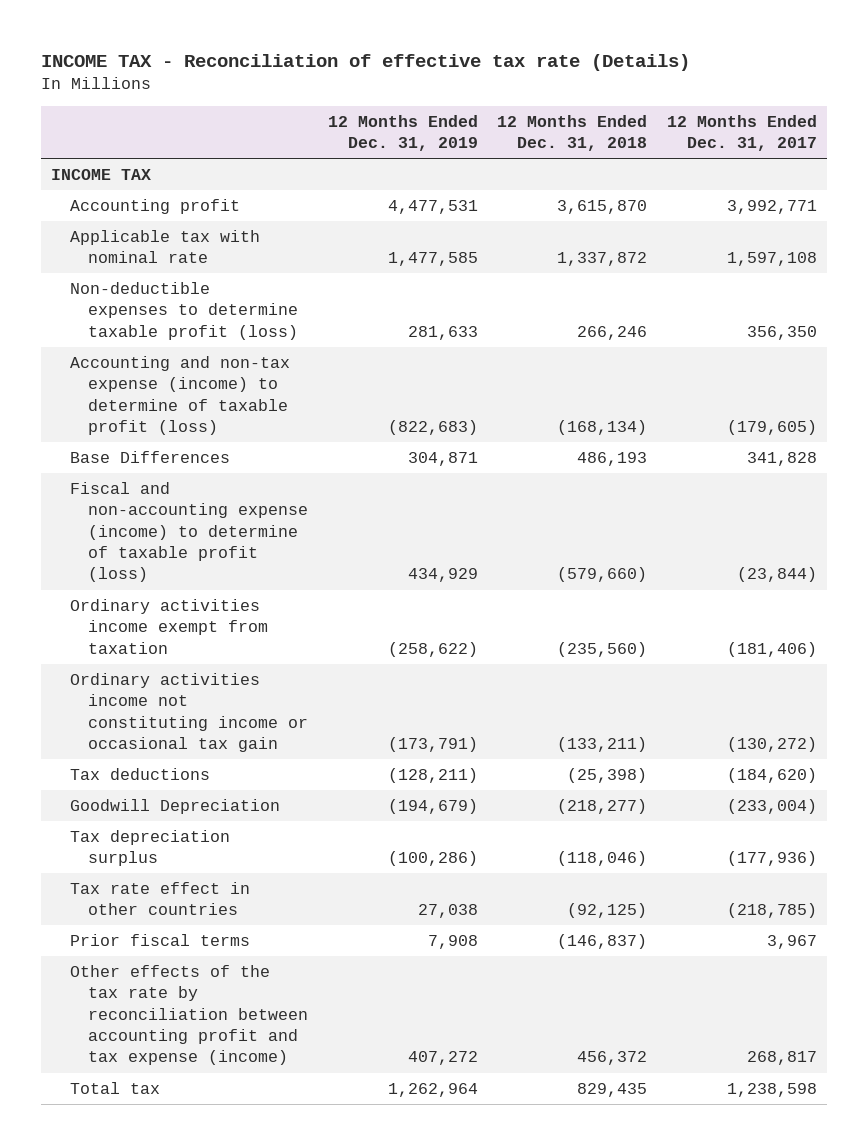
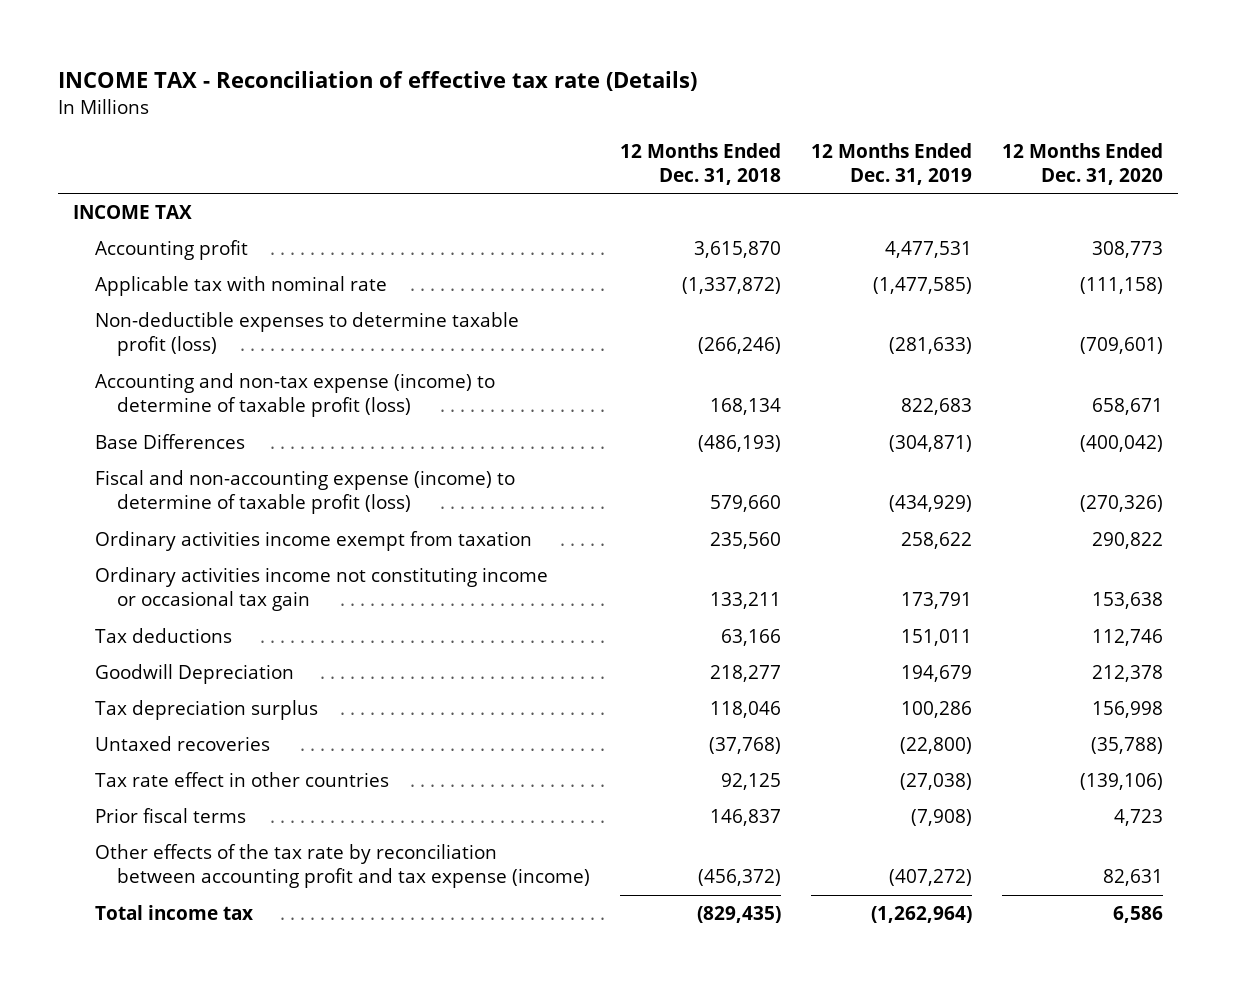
- | 12 Months Ended Dec. 31, 2019 | 12 Months Ended Dec. 31, 2018 | 12 Months Ended Dec. 31, 2017
+ | 12 Months Ended Dec. 31, 2018 | 12 Months Ended Dec. 31, 2019 | 12 Months Ended Dec. 31, 2020
- Applicable tax with nominal rate | 1,477,585 | 1,337,872 | 1,597,108
- Non-deductible expenses to determine taxable profit (loss) | 281,633 | 266,246 | 356,350
- Accounting and non-tax expense (income) to determine of taxable profit (loss) | (822,683) | (168,134) | (179,605)
- Base Differences | 304,871 | 486,193 | 341,828
- Fiscal and non-accounting expense (income) to determine of taxable profit (loss) | 434,929 | (579,660) | (23,844)
- Ordinary activities income exempt from taxation | (258,622) | (235,560) | (181,406)
- Ordinary activities income not constituting income or occasional tax gain | (173,791) | (133,211) | (130,272)
- Tax deductions | (128,211) | (25,398) | (184,620)
- Goodwill Depreciation | (194,679) | (218,277) | (233,004)
- Tax depreciation surplus | (100,286) | (118,046) | (177,936)
- Tax rate effect in other countries | 27,038 | (92,125) | (218,785)
- Prior fiscal terms | 7,908 | (146,837) | 3,967
- Other effects of the tax rate by reconciliation between accounting profit and tax expense (income) | 407,272 | 456,372 | 268,817
- Total tax | 1,262,964 | 829,435 | 1,238,598
+ Applicable tax with nominal rate | (1,337,872) | (1,477,585) | (111,158)
+ Non-deductible expenses to determine taxable profit (loss) | (266,246) | (281,633) | (709,601)
+ Accounting and non-tax expense (income) to determine of taxable profit (loss) | 168,134 | 822,683 | 658,671
+ Base Differences | (486,193) | (304,871) | (400,042)
+ Fiscal and non-accounting expense (income) to determine of taxable profit (loss) | 579,660 | (434,929) | (270,326)
+ Ordinary activities income exempt from taxation | 235,560 | 258,622 | 290,822
+ Ordinary activities income not constituting income or occasional tax gain | 133,211 | 173,791 | 153,638
+ Tax deductions | 63,166 | 151,011 | 112,746
+ Goodwill Depreciation | 218,277 | 194,679 | 212,378
+ Tax depreciation surplus | 118,046 | 100,286 | 156,998
+ Untaxed recoveries | (37,768) | (22,800) | (35,788)
+ Tax rate effect in other countries | 92,125 | (27,038) | (139,106)
+ Prior fiscal terms | 146,837 | (7,908) | 4,723
+ Other effects of the tax rate by reconciliation between accounting profit and tax expense (income) | (456,372) | (407,272) | 82,631
+ Total income tax | (829,435) | (1,262,964) | 6,586

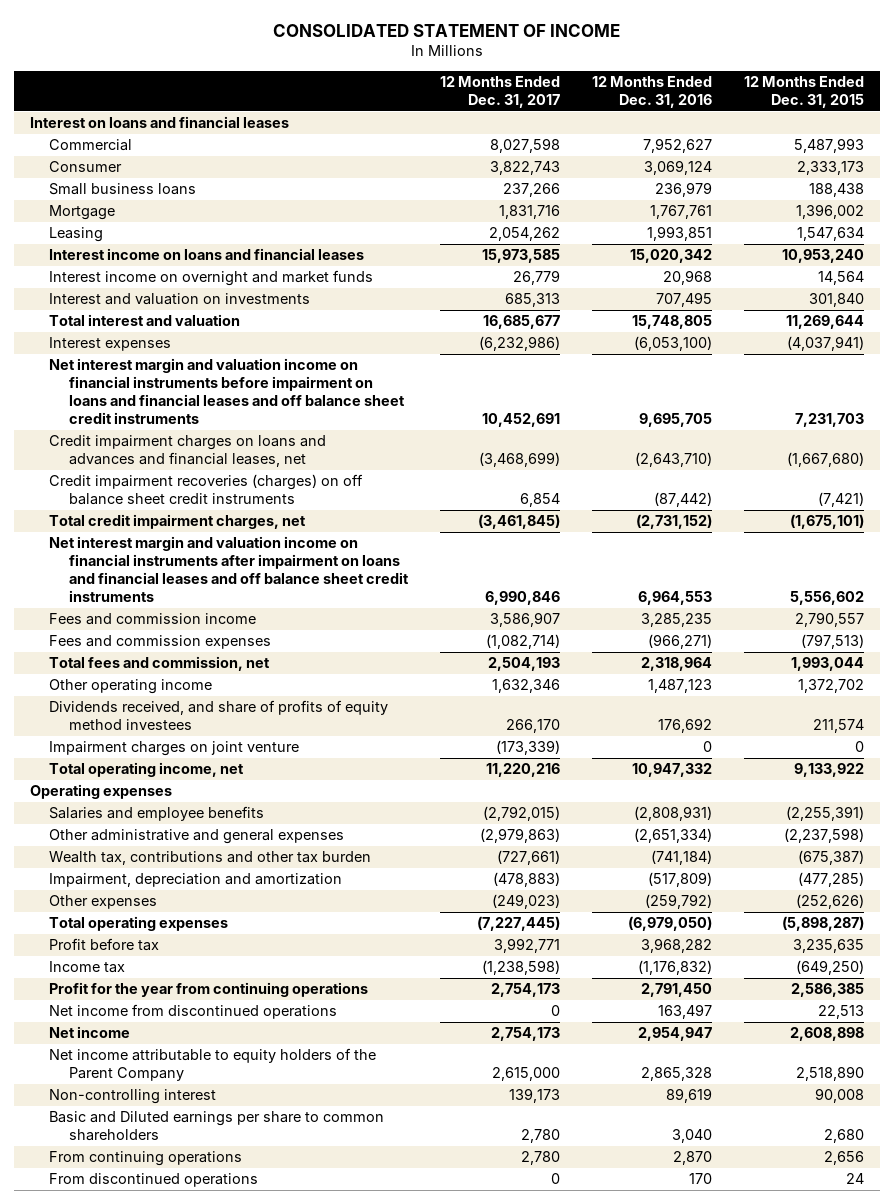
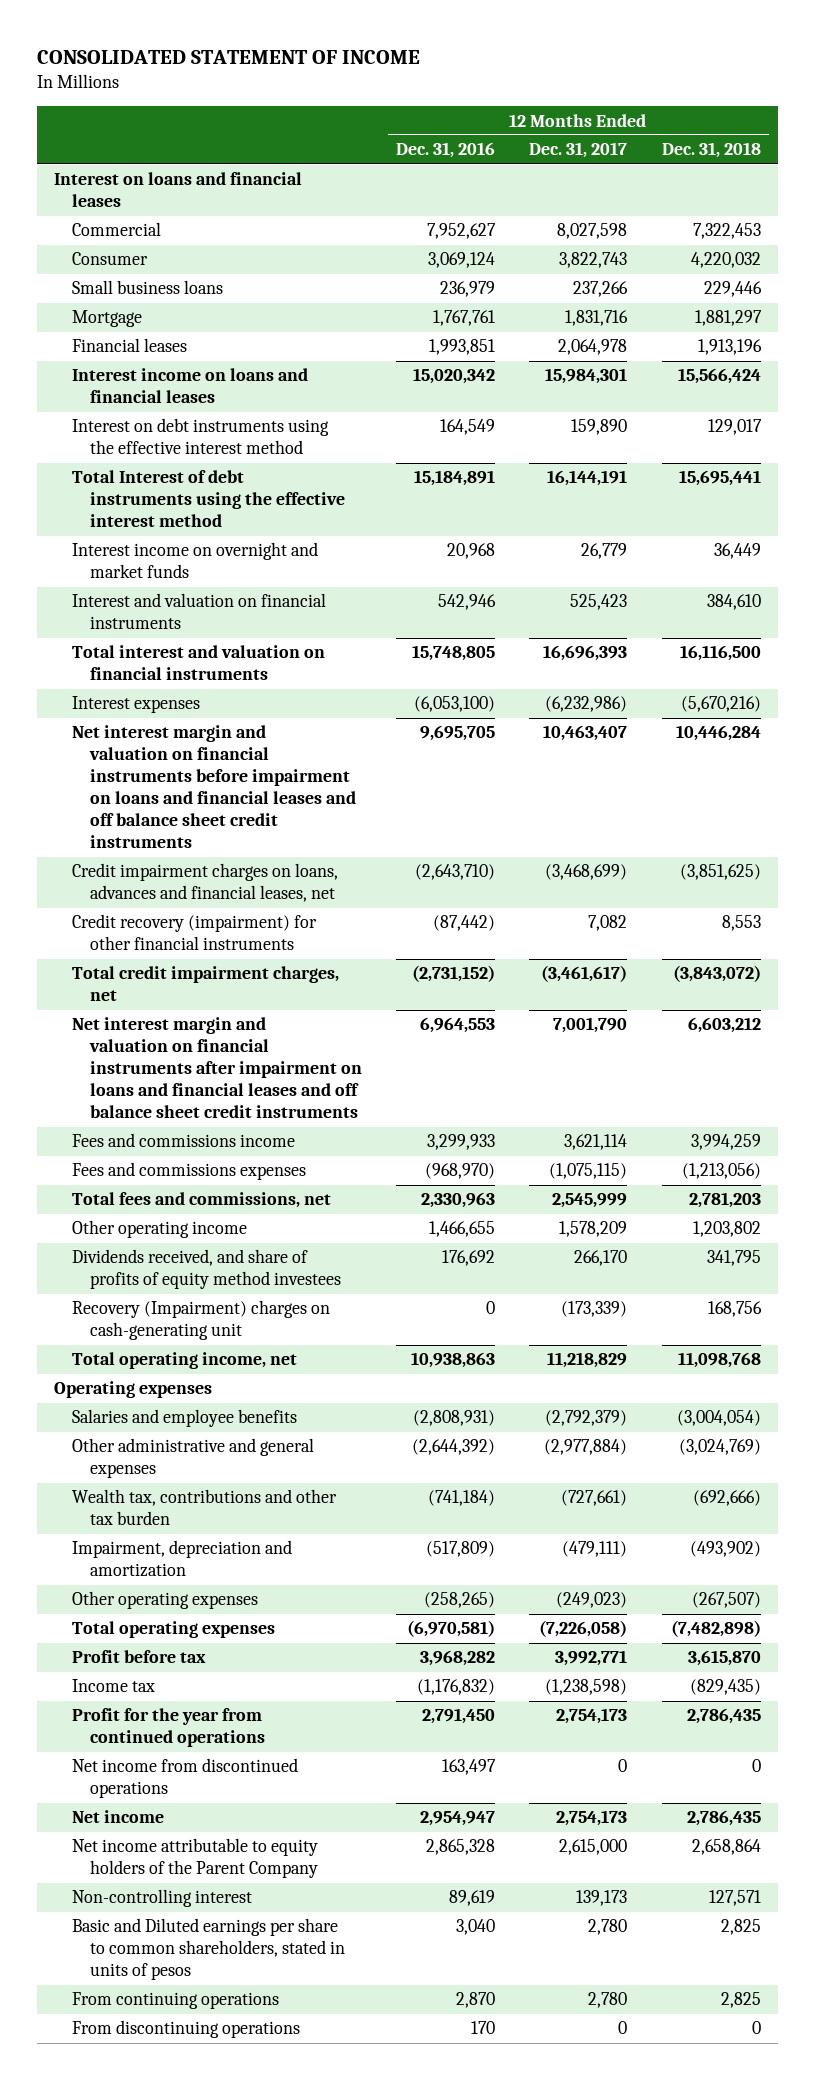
- | 12 Months Ended Dec. 31, 2017 | 12 Months Ended Dec. 31, 2016 | 12 Months Ended Dec. 31, 2015
+ | 12 Months Ended Dec. 31, 2016 | 12 Months Ended Dec. 31, 2017 | 12 Months Ended Dec. 31, 2018
- Leasing | 2,054,262 | 1,993,851 | 1,547,634
- Interest income on loans and financial leases | 15,973,585 | 15,020,342 | 10,953,240
+ Financial leases | 1,993,851 | 2,064,978 | 1,913,196
+ Interest income on loans and financial leases | 15,020,342 | 15,984,301 | 15,566,424
+ Interest on debt instruments using the effective interest method | 164,549 | 159,890 | 129,017
+ Total Interest of debt instruments using the effective interest method | 15,184,891 | 16,144,191 | 15,695,441
- Interest and valuation on investments | 685,313 | 707,495 | 301,840
- Total interest and valuation | 16,685,677 | 15,748,805 | 11,269,644
+ Interest and valuation on financial instruments | 542,946 | 525,423 | 384,610
+ Total interest and valuation on financial instruments | 15,748,805 | 16,696,393 | 16,116,500
- Net interest margin and valuation income on financial instruments before impairment on loans and financial leases and off balance sheet credit instruments | 10,452,691 | 9,695,705 | 7,231,703
- Credit impairment charges on loans and advances and financial leases, net | (3,468,699) | (2,643,710) | (1,667,680)
- Credit impairment recoveries (charges) on off balance sheet credit instruments | 6,854 | (87,442) | (7,421)
- Total credit impairment charges, net | (3,461,845) | (2,731,152) | (1,675,101)
- Net interest margin and valuation income on financial instruments after impairment on loans and financial leases and off balance sheet credit instruments | 6,990,846 | 6,964,553 | 5,556,602
- Fees and commission income | 3,586,907 | 3,285,235 | 2,790,557
- Fees and commission expenses | (1,082,714) | (966,271) | (797,513)
- Total fees and commission, net | 2,504,193 | 2,318,964 | 1,993,044
- Other operating income | 1,632,346 | 1,487,123 | 1,372,702
+ Net interest margin and valuation on financial instruments before impairment on loans and financial leases and off balance sheet credit instruments | 9,695,705 | 10,463,407 | 10,446,284
+ Credit impairment charges on loans, advances and financial leases, net | (2,643,710) | (3,468,699) | (3,851,625)
+ Credit recovery (impairment) for other financial instruments | (87,442) | 7,082 | 8,553
+ Total credit impairment charges, net | (2,731,152) | (3,461,617) | (3,843,072)
+ Net interest margin and valuation on financial instruments after impairment on loans and financial leases and off balance sheet credit instruments | 6,964,553 | 7,001,790 | 6,603,212
+ Fees and commissions income | 3,299,933 | 3,621,114 | 3,994,259
+ Fees and commissions expenses | (968,970) | (1,075,115) | (1,213,056)
+ Total fees and commissions, net | 2,330,963 | 2,545,999 | 2,781,203
+ Other operating income | 1,466,655 | 1,578,209 | 1,203,802
- Impairment charges on joint venture | (173,339) | 0 | 0
- Total operating income, net | 11,220,216 | 10,947,332 | 9,133,922
+ Recovery (Impairment) charges on cash-generating unit | 0 | (173,339) | 168,756
+ Total operating income, net | 10,938,863 | 11,218,829 | 11,098,768
- Salaries and employee benefits | (2,792,015) | (2,808,931) | (2,255,391)
- Other administrative and general expenses | (2,979,863) | (2,651,334) | (2,237,598)
+ Salaries and employee benefits | (2,808,931) | (2,792,379) | (3,004,054)
+ Other administrative and general expenses | (2,644,392) | (2,977,884) | (3,024,769)
- Impairment, depreciation and amortization | (478,883) | (517,809) | (477,285)
- Other expenses | (249,023) | (259,792) | (252,626)
- Total operating expenses | (7,227,445) | (6,979,050) | (5,898,287)
+ Impairment, depreciation and amortization | (517,809) | (479,111) | (493,902)
+ Other operating expenses | (258,265) | (249,023) | (267,507)
+ Total operating expenses | (6,970,581) | (7,226,058) | (7,482,898)
- Profit for the year from continuing operations | 2,754,173 | 2,791,450 | 2,586,385
+ Profit for the year from continued operations | 2,791,450 | 2,754,173 | 2,786,435
- Basic and Diluted earnings per share to common shareholders | 2,780 | 3,040 | 2,680
+ Basic and Diluted earnings per share to common shareholders, stated in units of pesos | 3,040 | 2,780 | 2,825
- From discontinued operations | 0 | 170 | 24
+ From discontinuing operations | 170 | 0 | 0

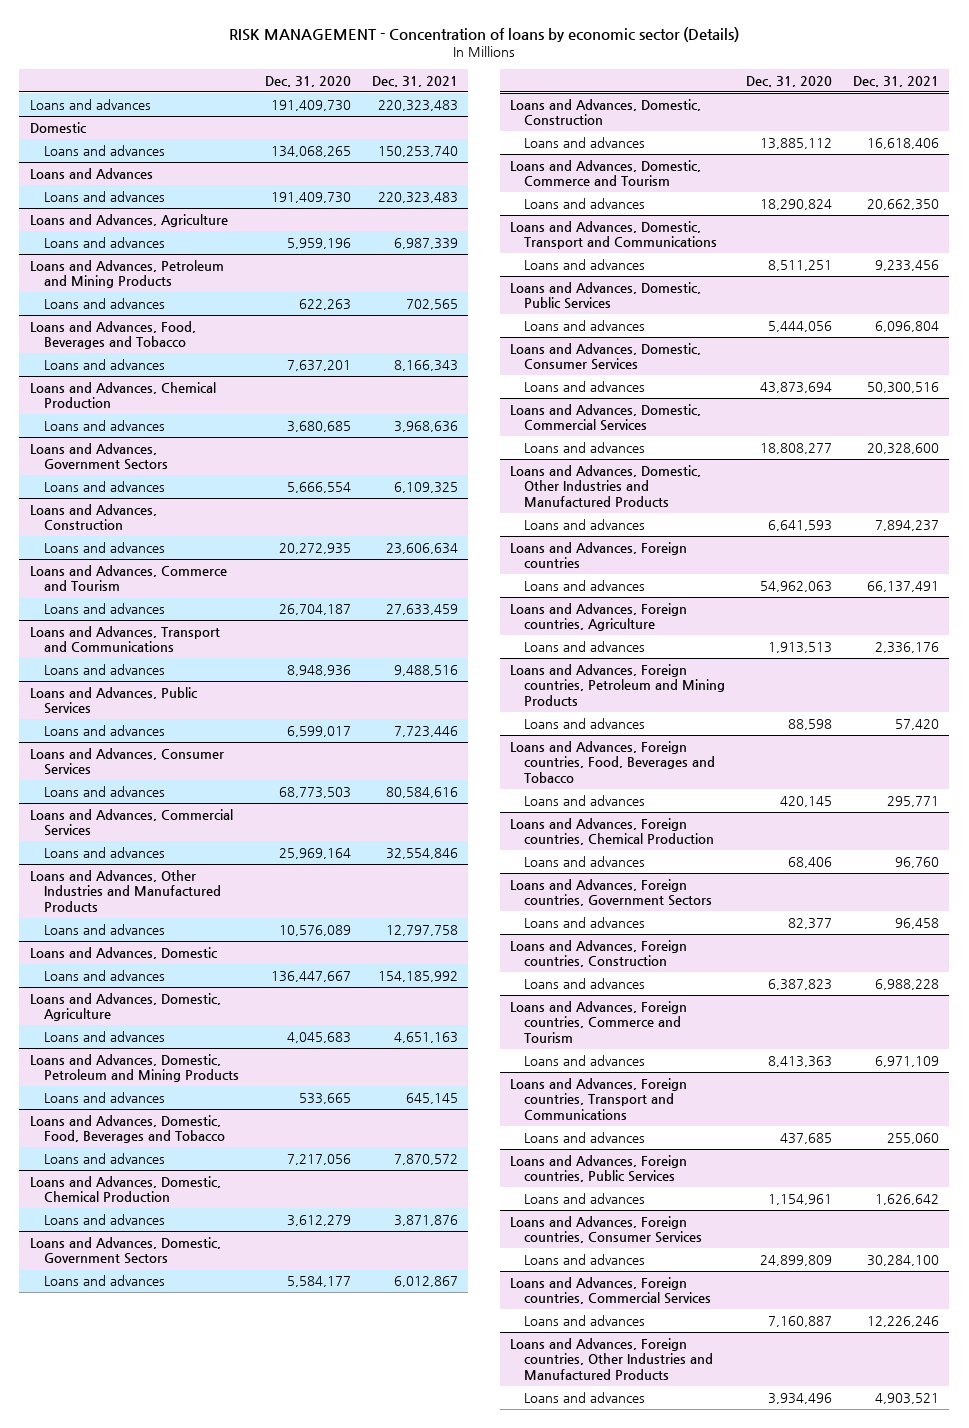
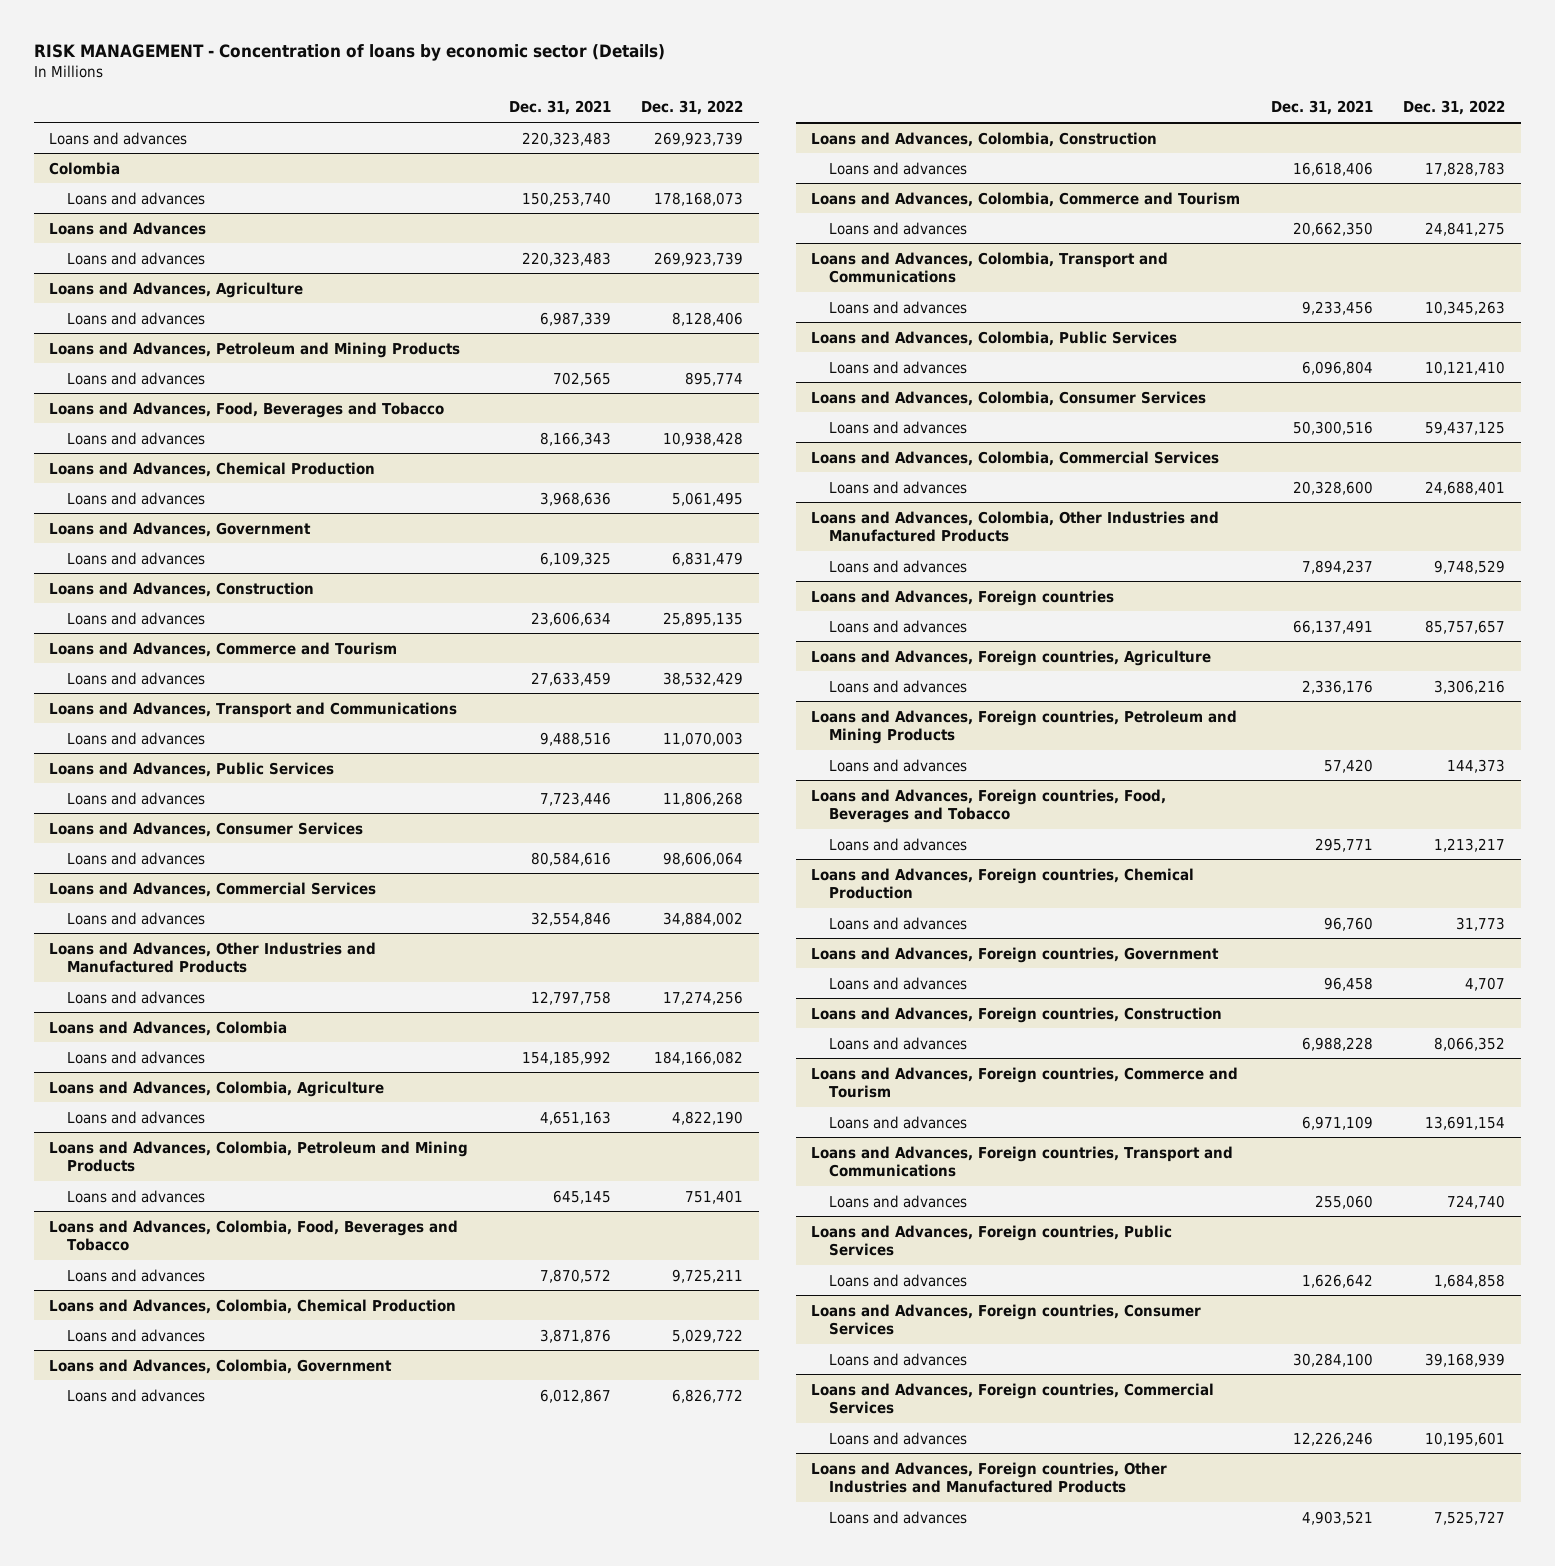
- | Dec. 31, 2020 | Dec. 31, 2021
+ | Dec. 31, 2021 | Dec. 31, 2022
- Domestic
+ Colombia
- Loans and Advances, Government Sectors
+ Loans and Advances, Government
- Loans and Advances, Domestic
+ Loans and Advances, Colombia
- Loans and Advances, Domestic, Agriculture
+ Loans and Advances, Colombia, Agriculture
- Loans and Advances, Domestic, Petroleum and Mining Products
+ Loans and Advances, Colombia, Petroleum and Mining Products
- Loans and Advances, Domestic, Food, Beverages and Tobacco
+ Loans and Advances, Colombia, Food, Beverages and Tobacco
- Loans and Advances, Domestic, Chemical Production
+ Loans and Advances, Colombia, Chemical Production
- Loans and Advances, Domestic, Government Sectors
+ Loans and Advances, Colombia, Government
- Loans and Advances, Domestic, Construction
+ Loans and Advances, Colombia, Construction
- Loans and Advances, Domestic, Commerce and Tourism
+ Loans and Advances, Colombia, Commerce and Tourism
- Loans and Advances, Domestic, Transport and Communications
+ Loans and Advances, Colombia, Transport and Communications
- Loans and Advances, Domestic, Public Services
+ Loans and Advances, Colombia, Public Services
- Loans and Advances, Domestic, Consumer Services
+ Loans and Advances, Colombia, Consumer Services
- Loans and Advances, Domestic, Commercial Services
+ Loans and Advances, Colombia, Commercial Services
- Loans and Advances, Domestic, Other Industries and Manufactured Products
+ Loans and Advances, Colombia, Other Industries and Manufactured Products
- Loans and Advances, Foreign countries, Government Sectors
+ Loans and Advances, Foreign countries, Government

